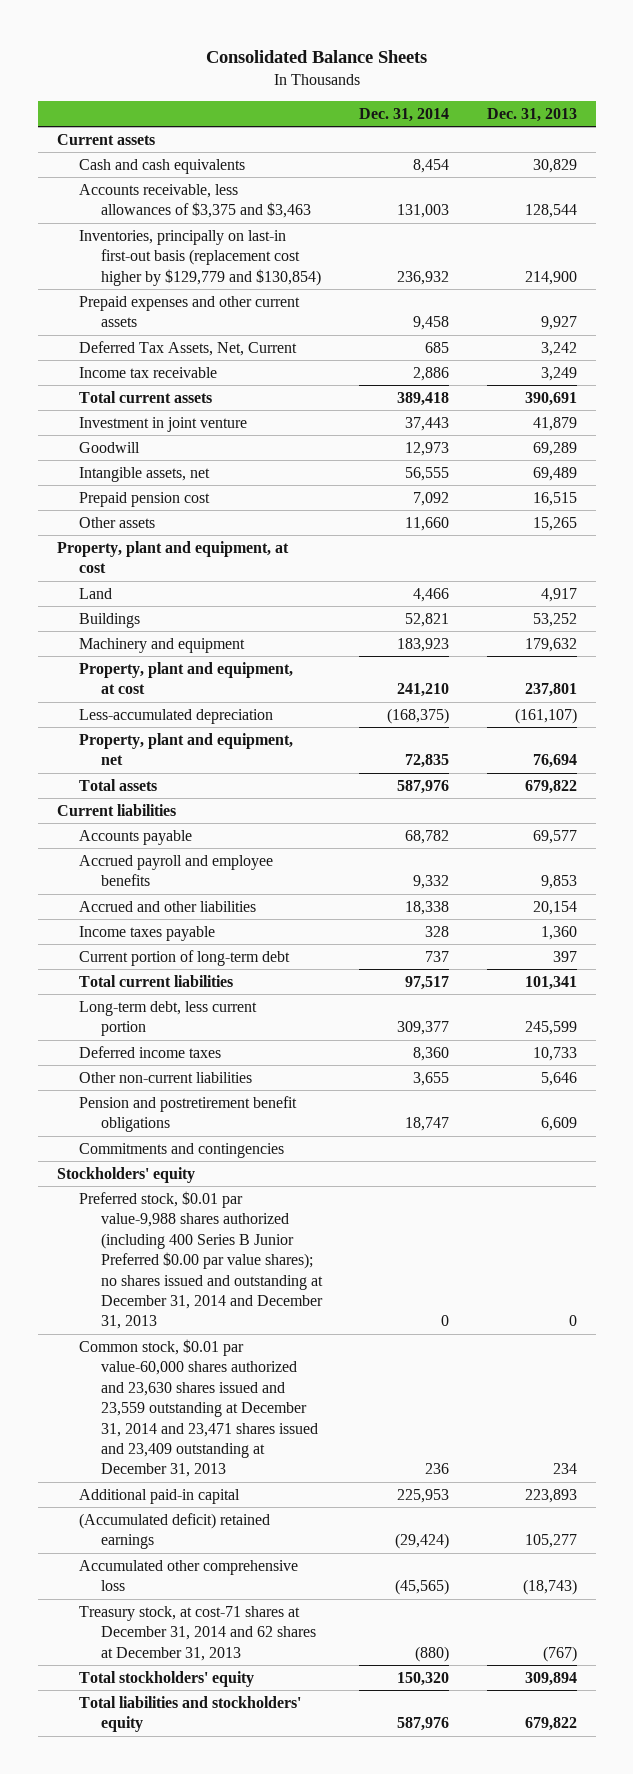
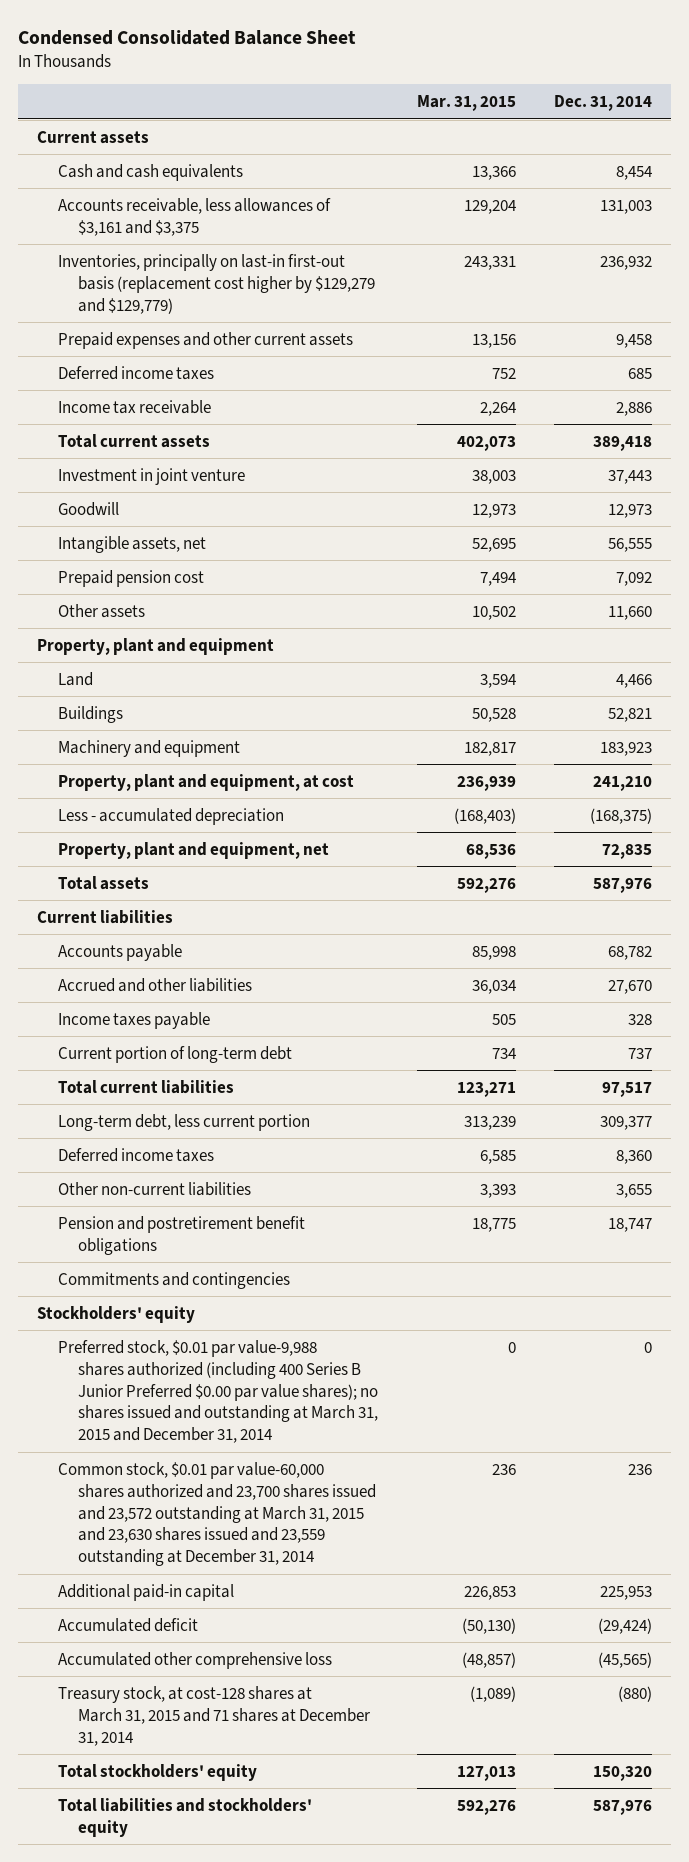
- Consolidated Balance Sheets
+ Condensed Consolidated Balance Sheet
- | Dec. 31, 2014 | Dec. 31, 2013
+ | Mar. 31, 2015 | Dec. 31, 2014
- Accounts receivable, less allowances of $3,375 and $3,463 | 131,003 | 128,544
- Inventories, principally on last-in first-out basis (replacement cost higher by $129,779 and $130,854) | 236,932 | 214,900
+ Accounts receivable, less allowances of $3,161 and $3,375 | 129,204 | 131,003
+ Inventories, principally on last-in first-out basis (replacement cost higher by $129,279 and $129,779) | 243,331 | 236,932
- Deferred Tax Assets, Net, Current | 685 | 3,242
+ Deferred income taxes | 752 | 685
- Property, plant and equipment, at cost
+ Property, plant and equipment
- Less-accumulated depreciation | (168,375) | (161,107)
+ Less - accumulated depreciation | (168,403) | (168,375)
- Accrued payroll and employee benefits | 9,332 | 9,853
- Accrued and other liabilities | 18,338 | 20,154
+ Accrued and other liabilities | 36,034 | 27,670
- Preferred stock, $0.01 par value-9,988 shares authorized (including 400 Series B Junior Preferred $0.00 par value shares); no shares issued and outstanding at December 31, 2014 and December 31, 2013 | 0 | 0
- Common stock, $0.01 par value-60,000 shares authorized and 23,630 shares issued and 23,559 outstanding at December 31, 2014 and 23,471 shares issued and 23,409 outstanding at December 31, 2013 | 236 | 234
+ Preferred stock, $0.01 par value-9,988 shares authorized (including 400 Series B Junior Preferred $0.00 par value shares); no shares issued and outstanding at March 31, 2015 and December 31, 2014 | 0 | 0
+ Common stock, $0.01 par value-60,000 shares authorized and 23,700 shares issued and 23,572 outstanding at March 31, 2015 and 23,630 shares issued and 23,559 outstanding at December 31, 2014 | 236 | 236
- (Accumulated deficit) retained earnings | (29,424) | 105,277
+ Accumulated deficit | (50,130) | (29,424)
- Treasury stock, at cost-71 shares at December 31, 2014 and 62 shares at December 31, 2013 | (880) | (767)
+ Treasury stock, at cost-128 shares at March 31, 2015 and 71 shares at December 31, 2014 | (1,089) | (880)

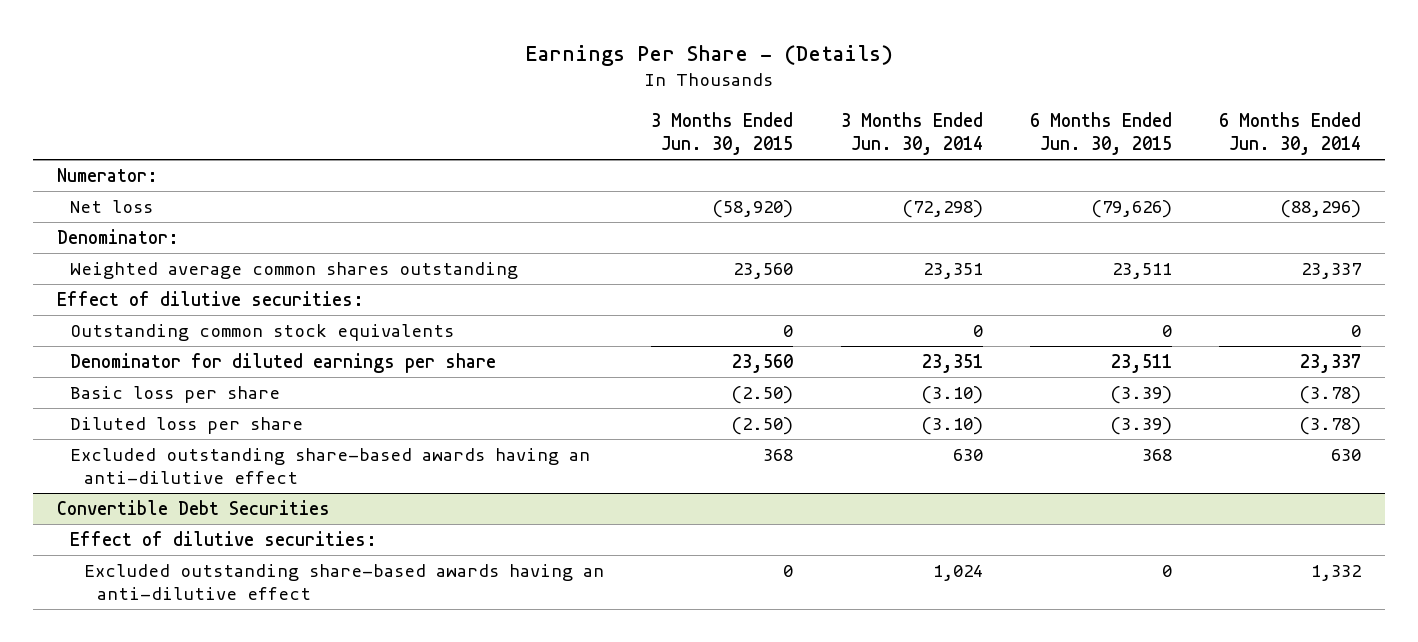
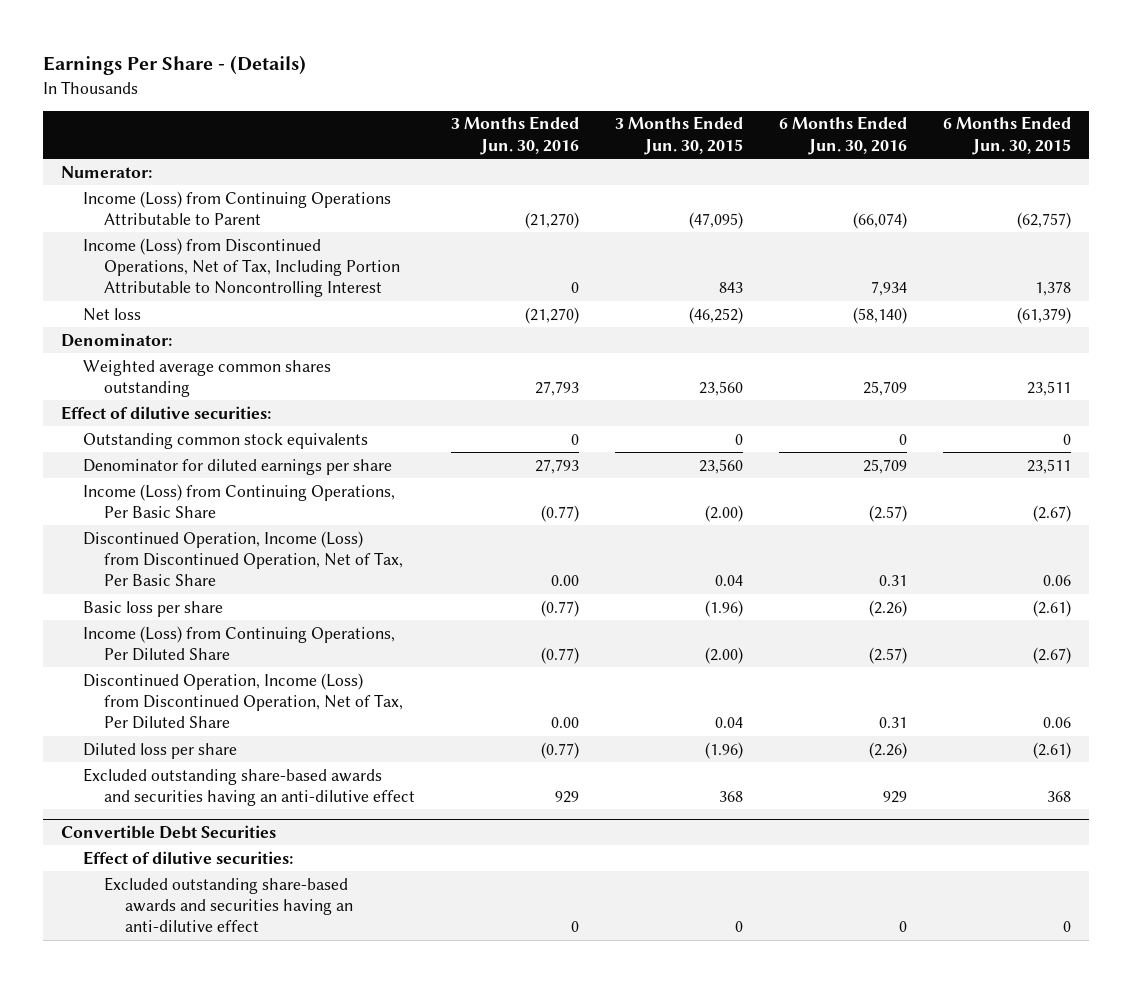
- | 3 Months Ended Jun. 30, 2015 | 3 Months Ended Jun. 30, 2014 | 6 Months Ended Jun. 30, 2015 | 6 Months Ended Jun. 30, 2014
+ | 3 Months Ended Jun. 30, 2016 | 3 Months Ended Jun. 30, 2015 | 6 Months Ended Jun. 30, 2016 | 6 Months Ended Jun. 30, 2015
- Net loss | (58,920) | (72,298) | (79,626) | (88,296)
+ Income (Loss) from Continuing Operations Attributable to Parent | (21,270) | (47,095) | (66,074) | (62,757)
+ Income (Loss) from Discontinued Operations, Net of Tax, Including Portion Attributable to Noncontrolling Interest | 0 | 843 | 7,934 | 1,378
+ Net loss | (21,270) | (46,252) | (58,140) | (61,379)
- Basic loss per share | (2.50) | (3.10) | (3.39) | (3.78)
- Diluted loss per share | (2.50) | (3.10) | (3.39) | (3.78)
- Excluded outstanding share-based awards having an anti-dilutive effect | 368 | 630 | 368 | 630
+ Income (Loss) from Continuing Operations, Per Basic Share | (0.77) | (2.00) | (2.57) | (2.67)
+ Discontinued Operation, Income (Loss) from Discontinued Operation, Net of Tax, Per Basic Share | 0.00 | 0.04 | 0.31 | 0.06
+ Basic loss per share | (0.77) | (1.96) | (2.26) | (2.61)
+ Income (Loss) from Continuing Operations, Per Diluted Share | (0.77) | (2.00) | (2.57) | (2.67)
+ Discontinued Operation, Income (Loss) from Discontinued Operation, Net of Tax, Per Diluted Share | 0.00 | 0.04 | 0.31 | 0.06
+ Diluted loss per share | (0.77) | (1.96) | (2.26) | (2.61)
+ Excluded outstanding share-based awards and securities having an anti-dilutive effect | 929 | 368 | 929 | 368
@ Convertible Debt Securities
- Excluded outstanding share-based awards having an anti-dilutive effect | 0 | 1,024 | 0 | 1,332
+ Excluded outstanding share-based awards and securities having an anti-dilutive effect | 0 | 0 | 0 | 0

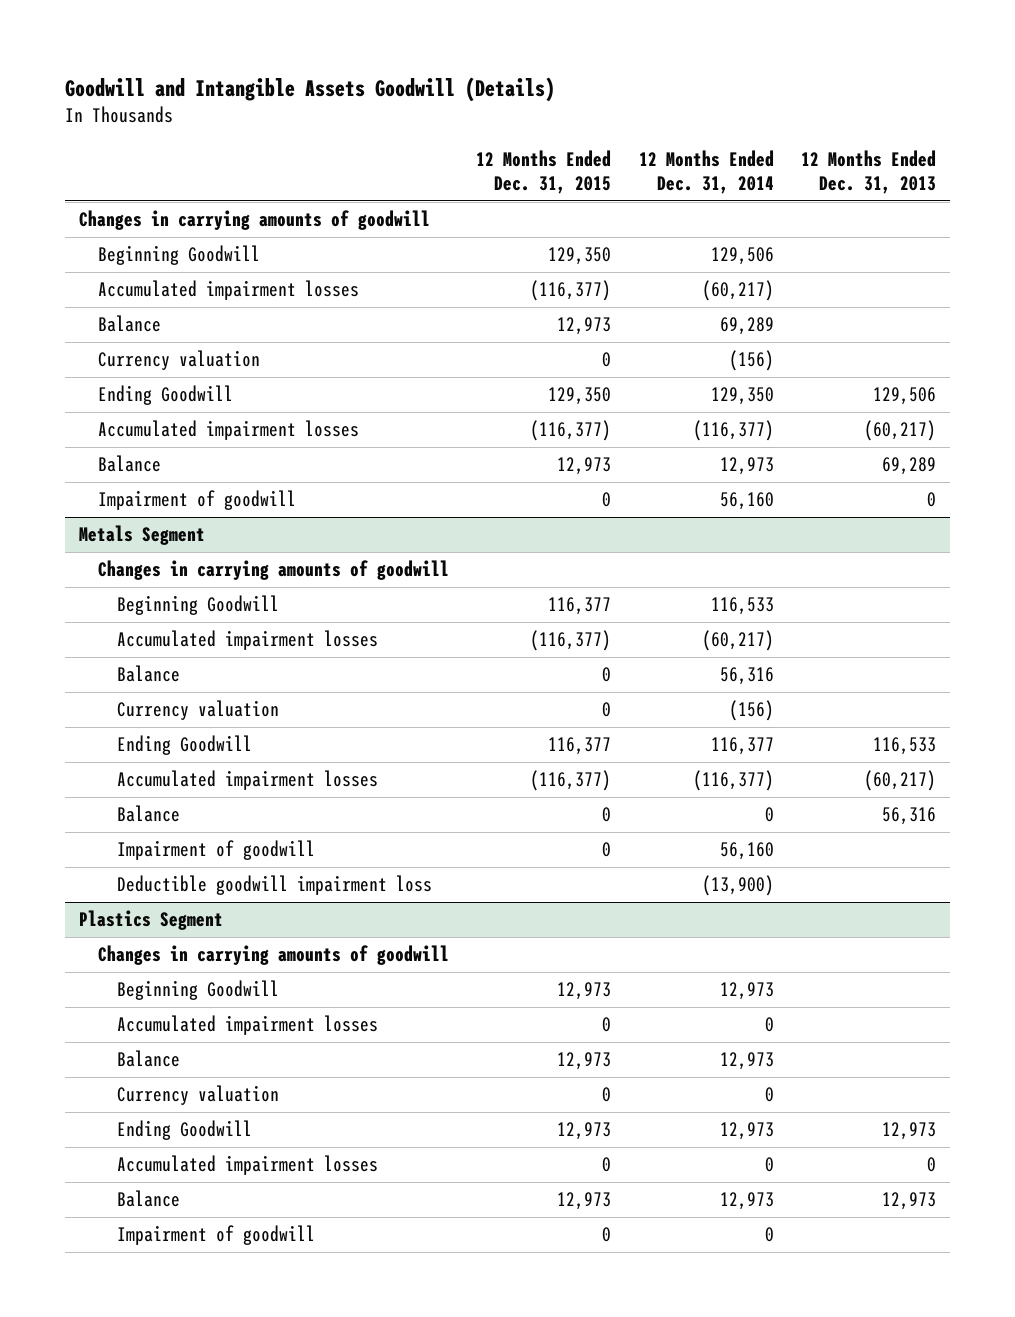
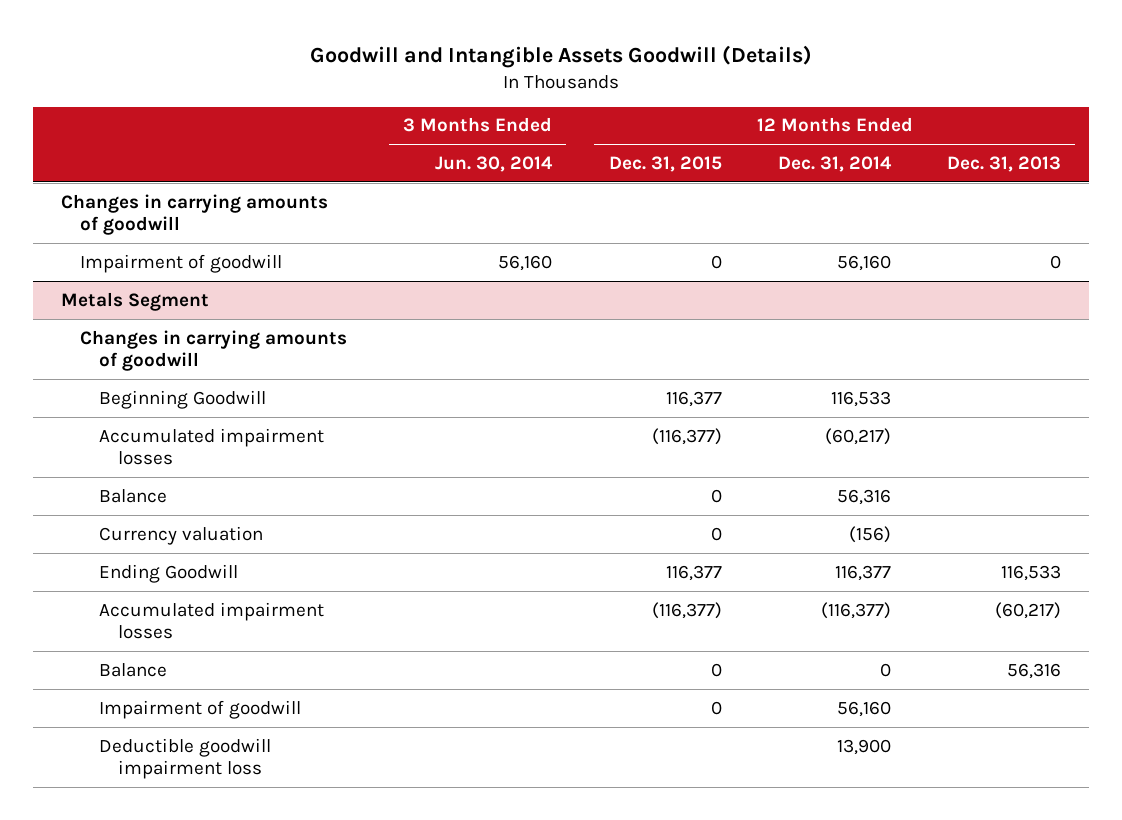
- | 12 Months Ended Dec. 31, 2015 | 12 Months Ended Dec. 31, 2014 | 12 Months Ended Dec. 31, 2013
+ | 3 Months Ended Jun. 30, 2014 | 12 Months Ended Dec. 31, 2015 | 12 Months Ended Dec. 31, 2014 | 12 Months Ended Dec. 31, 2013
- Beginning Goodwill | 129,350 | 129,506 |
- Accumulated impairment losses | (116,377) | (60,217) |
- Balance | 12,973 | 69,289 |
- Currency valuation | 0 | (156) |
- Ending Goodwill | 129,350 | 129,350 | 129,506
- Accumulated impairment losses | (116,377) | (116,377) | (60,217)
- Balance | 12,973 | 12,973 | 69,289
@ Metals Segment
- Deductible goodwill impairment loss | | (13,900) |
- Plastics Segment
- Changes in carrying amounts of goodwill
- Beginning Goodwill | 12,973 | 12,973 |
- Accumulated impairment losses | 0 | 0 |
- Balance | 12,973 | 12,973 |
- Currency valuation | 0 | 0 |
- Ending Goodwill | 12,973 | 12,973 | 12,973
- Accumulated impairment losses | 0 | 0 | 0
- Balance | 12,973 | 12,973 | 12,973
- Impairment of goodwill | 0 | 0 |
@ Metals Segment
+ Deductible goodwill impairment loss | | | 13,900 |

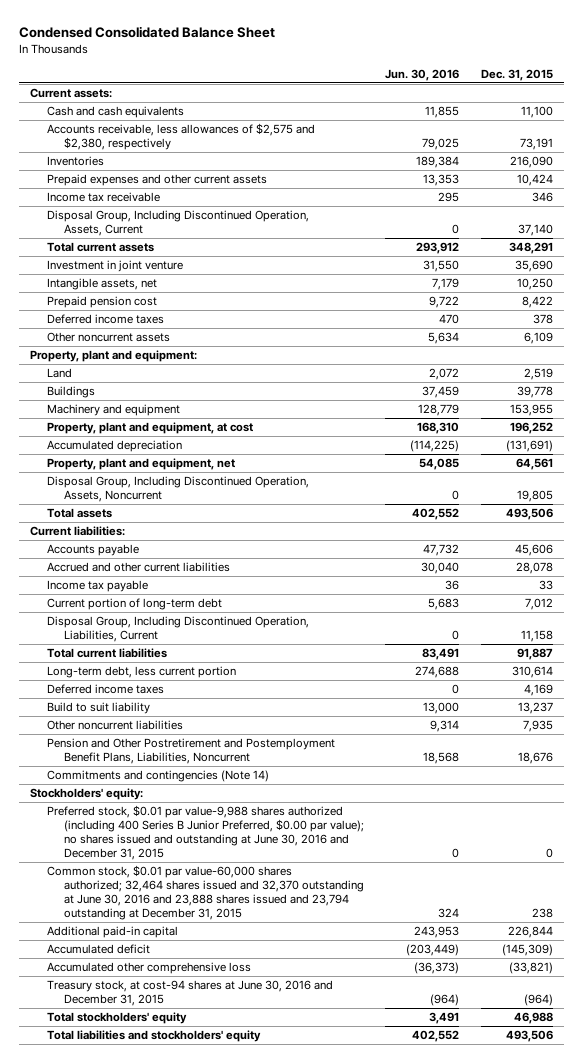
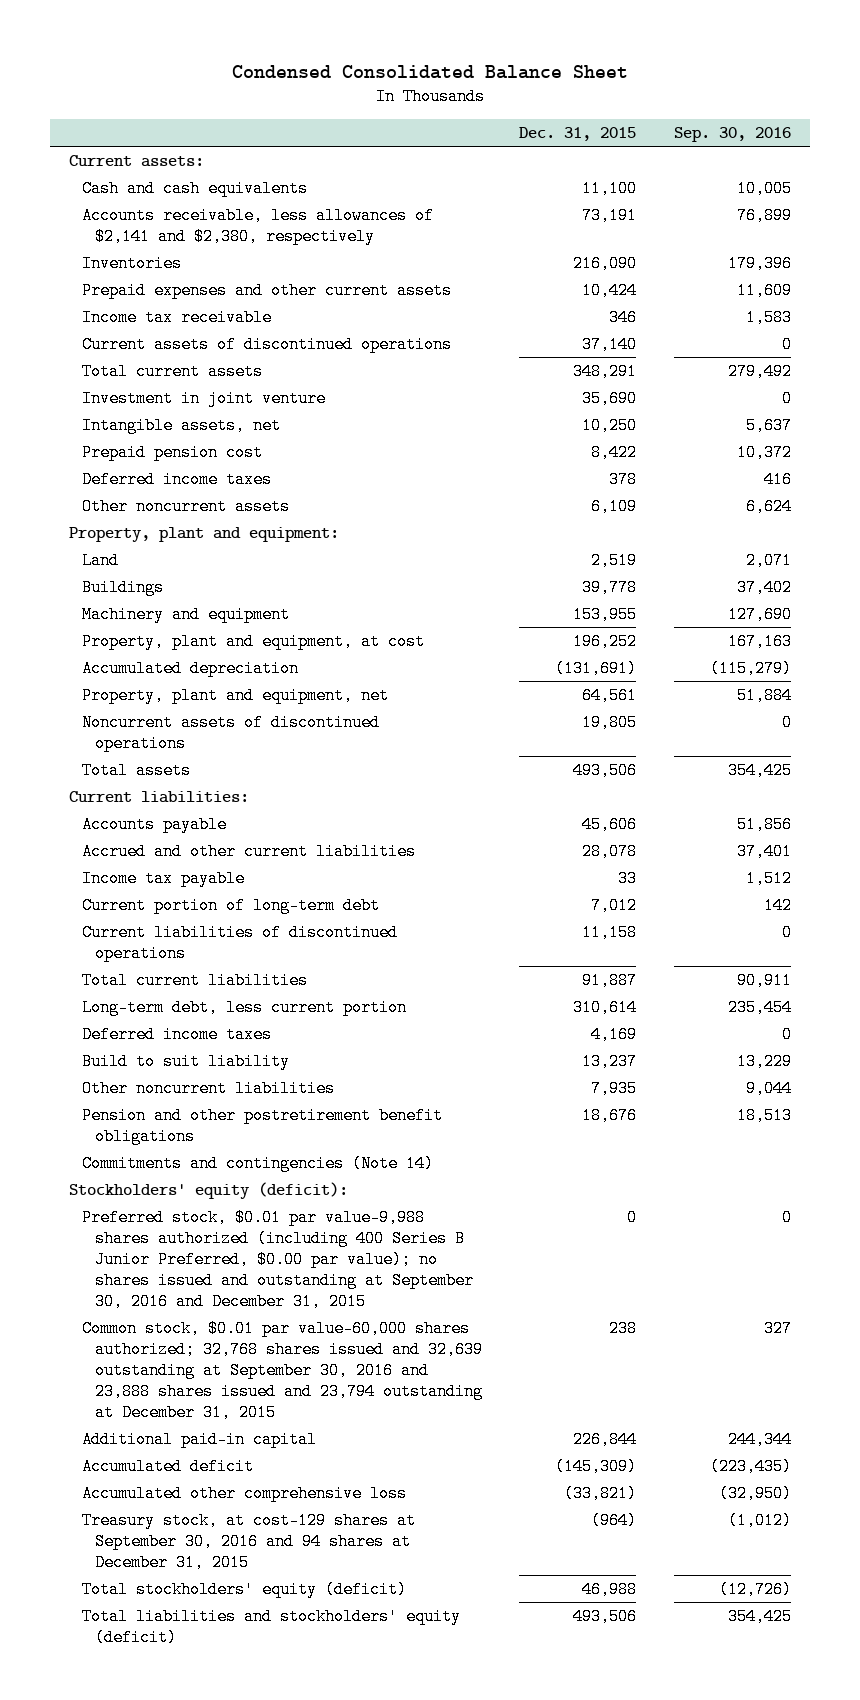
- | Jun. 30, 2016 | Dec. 31, 2015
+ | Dec. 31, 2015 | Sep. 30, 2016
- Accounts receivable, less allowances of $2,575 and $2,380, respectively | 79,025 | 73,191
+ Accounts receivable, less allowances of $2,141 and $2,380, respectively | 73,191 | 76,899
- Disposal Group, Including Discontinued Operation, Assets, Current | 0 | 37,140
+ Current assets of discontinued operations | 37,140 | 0
- Disposal Group, Including Discontinued Operation, Assets, Noncurrent | 0 | 19,805
+ Noncurrent assets of discontinued operations | 19,805 | 0
- Disposal Group, Including Discontinued Operation, Liabilities, Current | 0 | 11,158
+ Current liabilities of discontinued operations | 11,158 | 0
- Pension and Other Postretirement and Postemployment Benefit Plans, Liabilities, Noncurrent | 18,568 | 18,676
+ Pension and other postretirement benefit obligations | 18,676 | 18,513
- Stockholders' equity:
- Preferred stock, $0.01 par value-9,988 shares authorized (including 400 Series B Junior Preferred, $0.00 par value); no shares issued and outstanding at June 30, 2016 and December 31, 2015 | 0 | 0
- Common stock, $0.01 par value-60,000 shares authorized; 32,464 shares issued and 32,370 outstanding at June 30, 2016 and 23,888 shares issued and 23,794 outstanding at December 31, 2015 | 324 | 238
+ Stockholders' equity (deficit):
+ Preferred stock, $0.01 par value-9,988 shares authorized (including 400 Series B Junior Preferred, $0.00 par value); no shares issued and outstanding at September 30, 2016 and December 31, 2015 | 0 | 0
+ Common stock, $0.01 par value-60,000 shares authorized; 32,768 shares issued and 32,639 outstanding at September 30, 2016 and 23,888 shares issued and 23,794 outstanding at December 31, 2015 | 238 | 327
- Treasury stock, at cost-94 shares at June 30, 2016 and December 31, 2015 | (964) | (964)
- Total stockholders' equity | 3,491 | 46,988
- Total liabilities and stockholders' equity | 402,552 | 493,506
+ Treasury stock, at cost-129 shares at September 30, 2016 and 94 shares at December 31, 2015 | (964) | (1,012)
+ Total stockholders' equity (deficit) | 46,988 | (12,726)
+ Total liabilities and stockholders' equity (deficit) | 493,506 | 354,425

